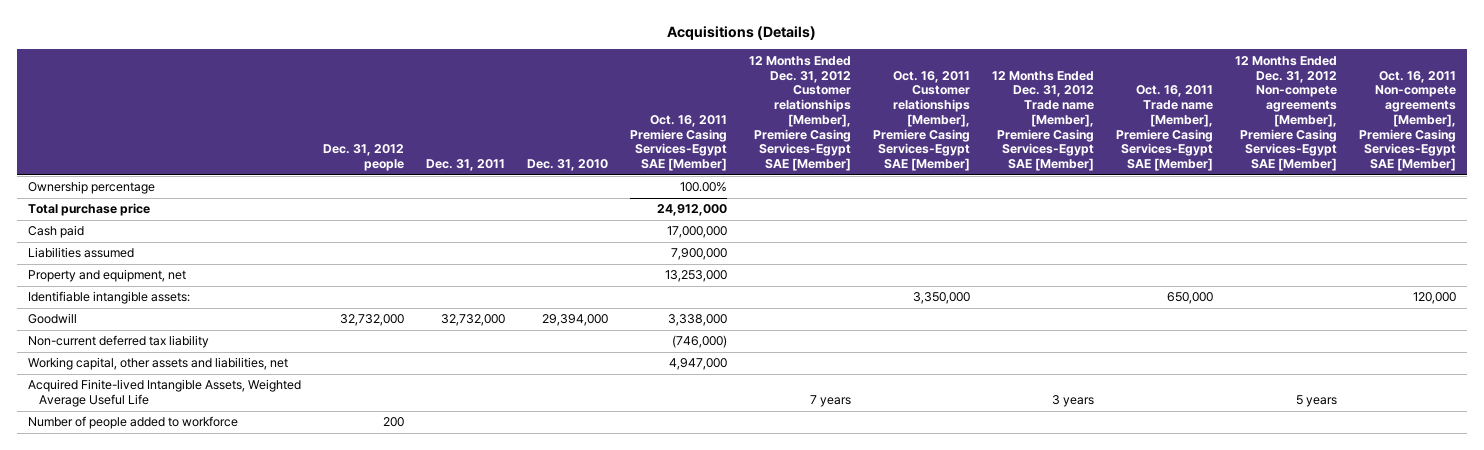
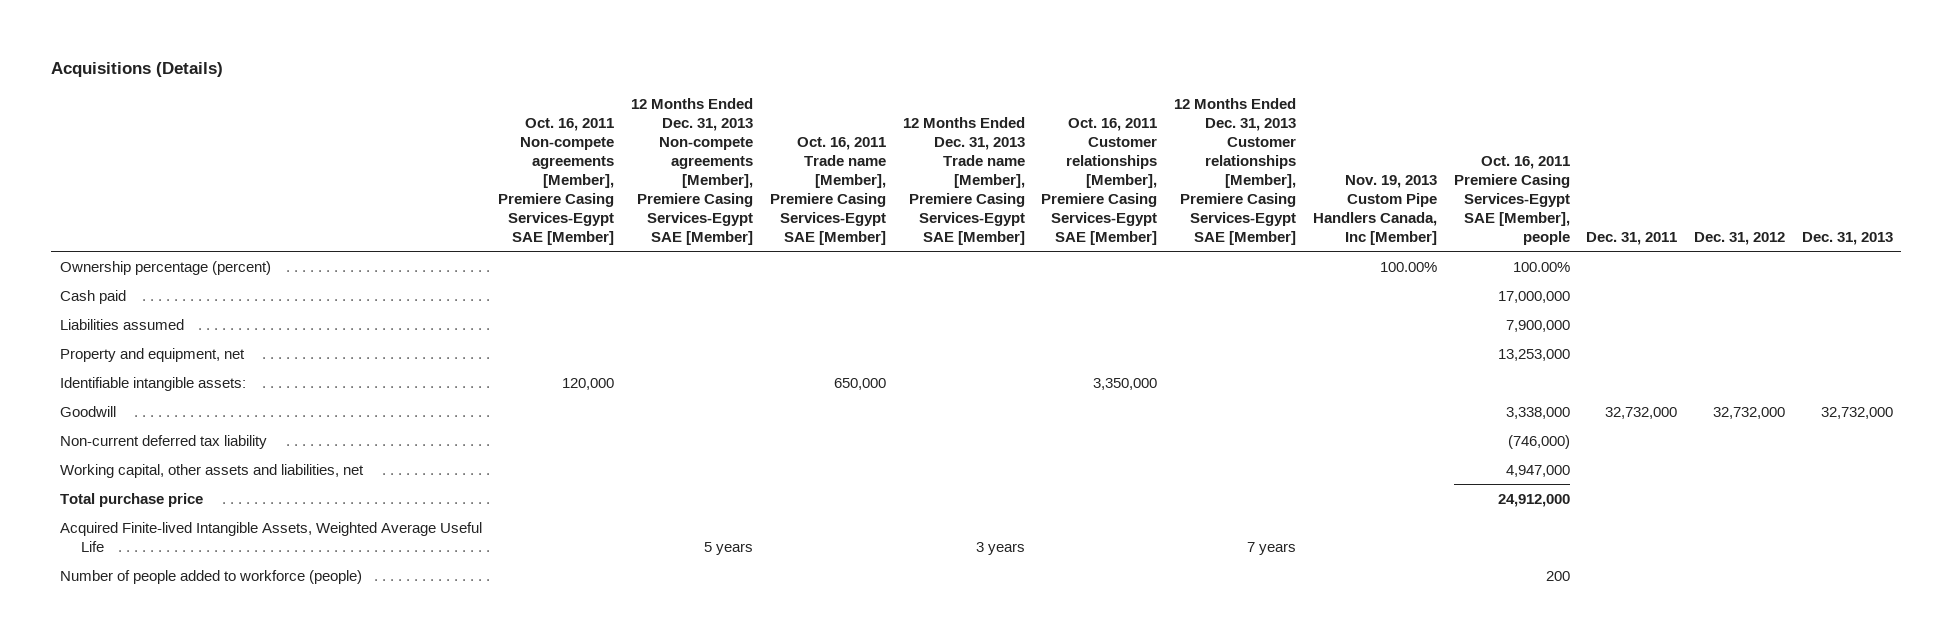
- | Dec. 31, 2012 people | Dec. 31, 2011 | Dec. 31, 2010 | Oct. 16, 2011 Premiere Casing Services-Egypt SAE [Member] | 12 Months Ended Dec. 31, 2012 Customer relationships [Member], Premiere Casing Services-Egypt SAE [Member] | Oct. 16, 2011 Customer relationships [Member], Premiere Casing Services-Egypt SAE [Member] | 12 Months Ended Dec. 31, 2012 Trade name [Member], Premiere Casing Services-Egypt SAE [Member] | Oct. 16, 2011 Trade name [Member], Premiere Casing Services-Egypt SAE [Member] | 12 Months Ended Dec. 31, 2012 Non-compete agreements [Member], Premiere Casing Services-Egypt SAE [Member] | Oct. 16, 2011 Non-compete agreements [Member], Premiere Casing Services-Egypt SAE [Member]
+ | Oct. 16, 2011 Non-compete agreements [Member], Premiere Casing Services-Egypt SAE [Member] | 12 Months Ended Dec. 31, 2013 Non-compete agreements [Member], Premiere Casing Services-Egypt SAE [Member] | Oct. 16, 2011 Trade name [Member], Premiere Casing Services-Egypt SAE [Member] | 12 Months Ended Dec. 31, 2013 Trade name [Member], Premiere Casing Services-Egypt SAE [Member] | Oct. 16, 2011 Customer relationships [Member], Premiere Casing Services-Egypt SAE [Member] | 12 Months Ended Dec. 31, 2013 Customer relationships [Member], Premiere Casing Services-Egypt SAE [Member] | Nov. 19, 2013 Custom Pipe Handlers Canada, Inc [Member] | Oct. 16, 2011 Premiere Casing Services-Egypt SAE [Member], people | Dec. 31, 2011 | Dec. 31, 2012 | Dec. 31, 2013
- Ownership percentage | | | | 100.00% | | | | | |
+ Ownership percentage (percent) | | | | | | | 100.00% | 100.00% | | |
moved down: Total purchase price | | | | | | | | 24,912,000 | | |
- Number of people added to workforce | 200 | | | | | | | | |
+ Number of people added to workforce (people) | | | | | | | | 200 | | |

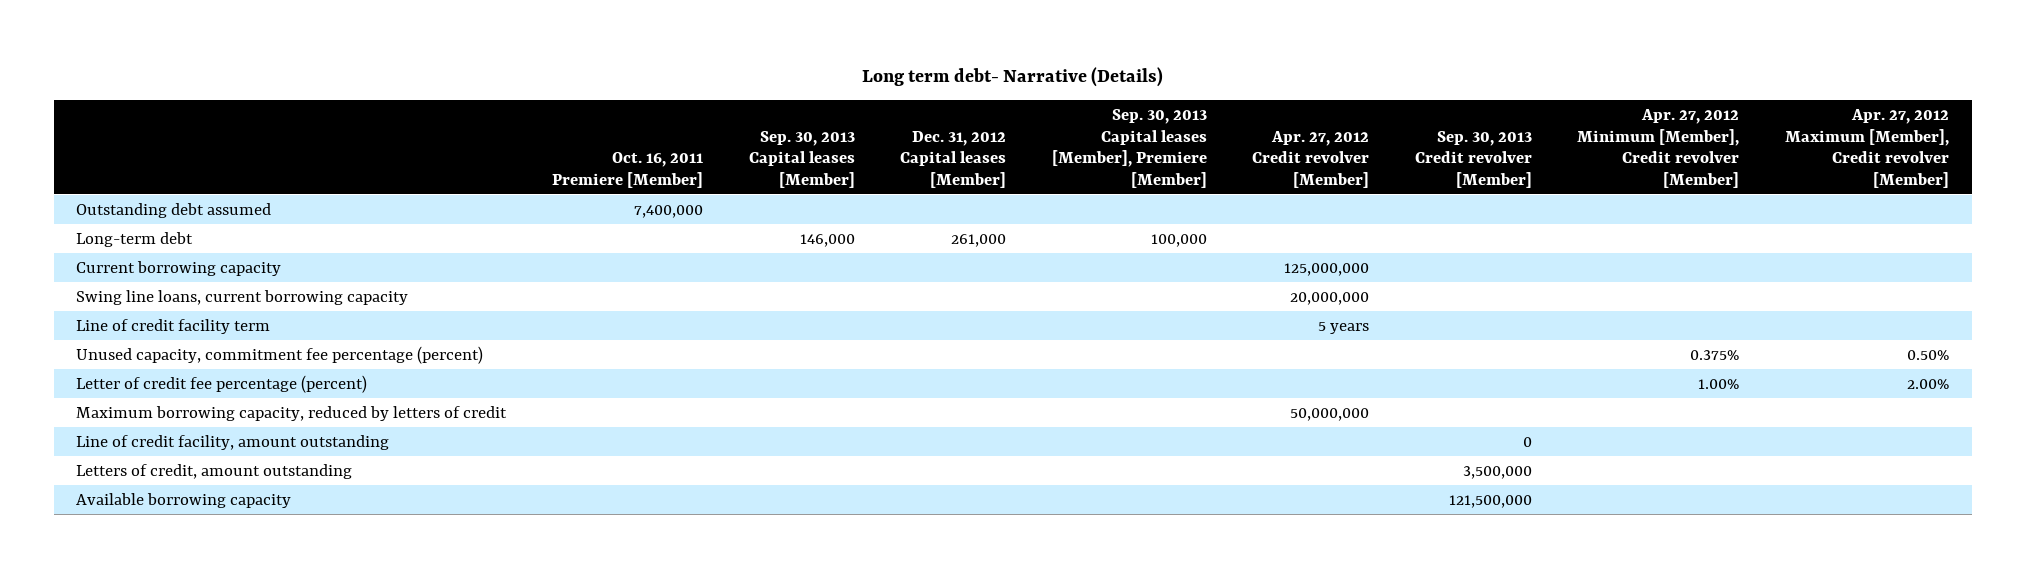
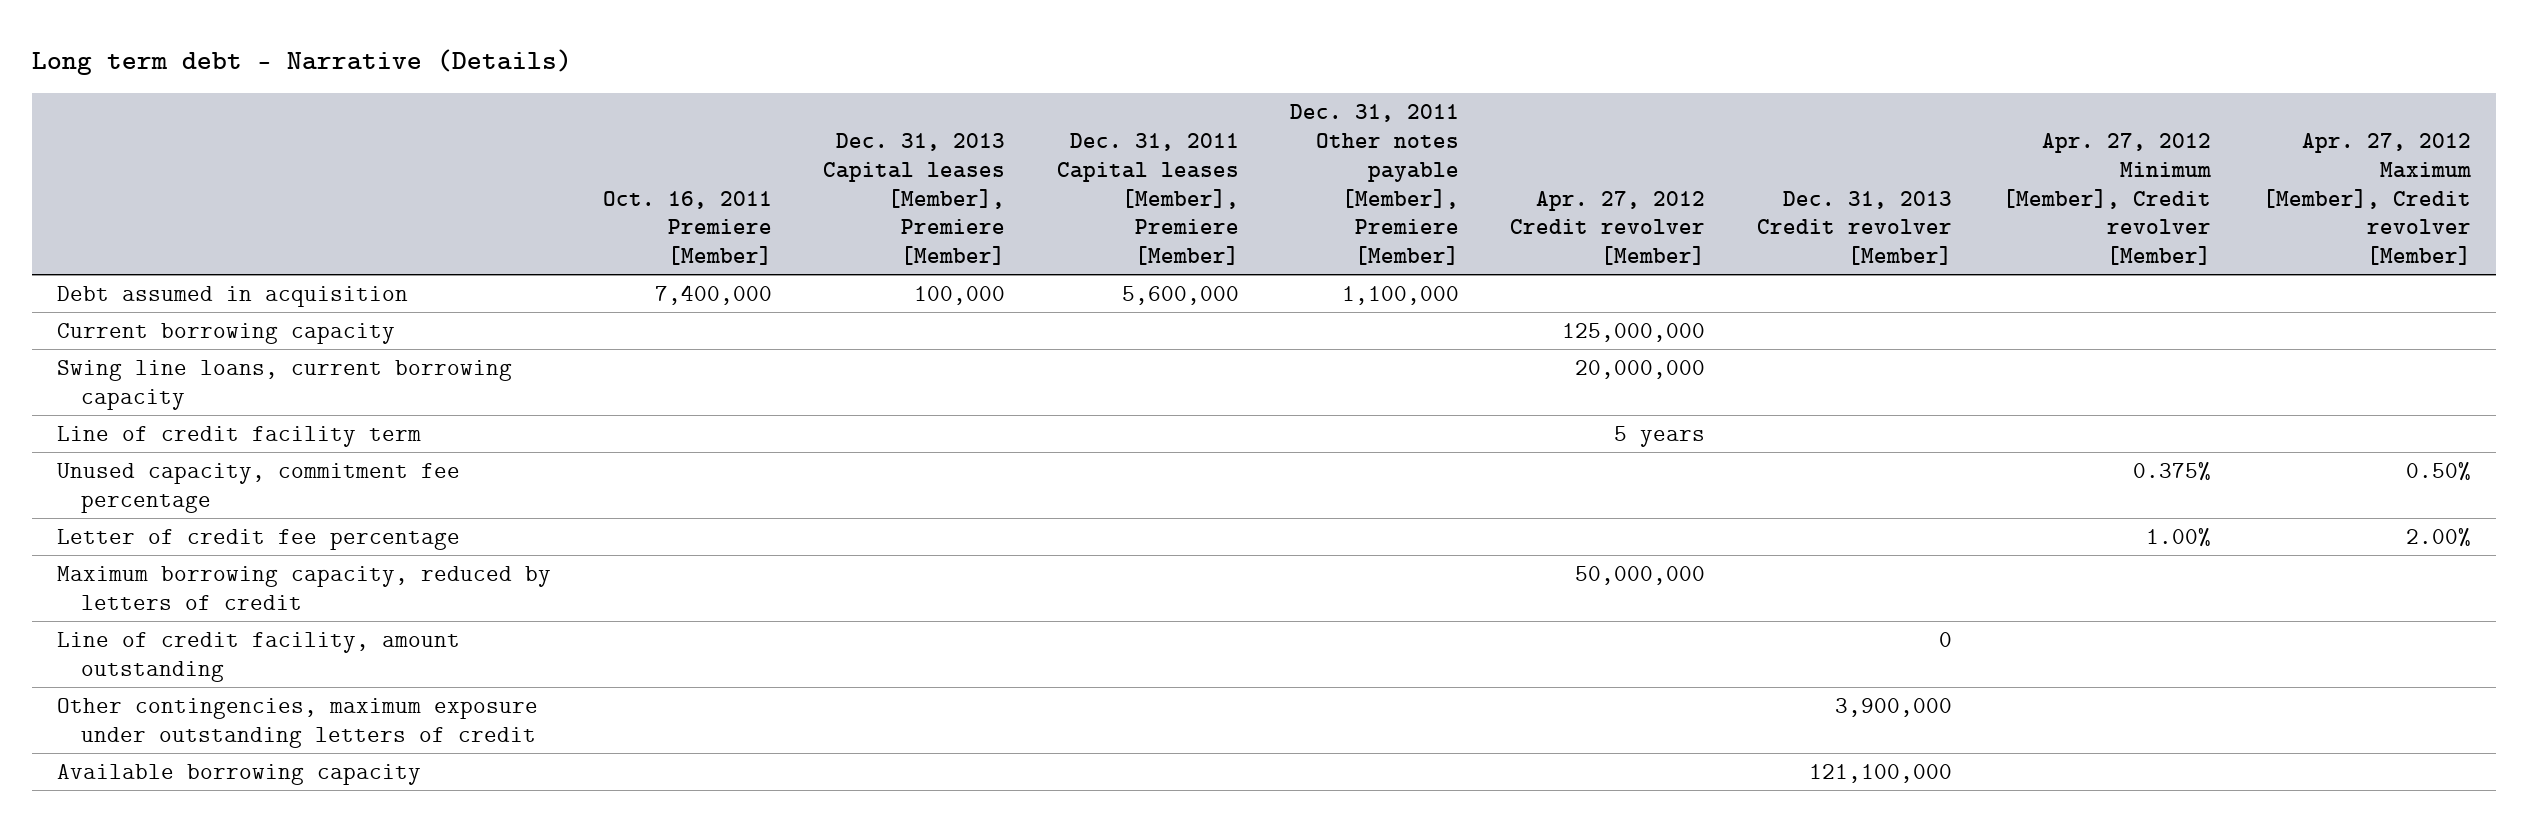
- Long term debt- Narrative (Details)
+ Long term debt - Narrative (Details)
- | Oct. 16, 2011 Premiere [Member] | Sep. 30, 2013 Capital leases [Member] | Dec. 31, 2012 Capital leases [Member] | Sep. 30, 2013 Capital leases [Member], Premiere [Member] | Apr. 27, 2012 Credit revolver [Member] | Sep. 30, 2013 Credit revolver [Member] | Apr. 27, 2012 Minimum [Member], Credit revolver [Member] | Apr. 27, 2012 Maximum [Member], Credit revolver [Member]
+ | Oct. 16, 2011 Premiere [Member] | Dec. 31, 2013 Capital leases [Member], Premiere [Member] | Dec. 31, 2011 Capital leases [Member], Premiere [Member] | Dec. 31, 2011 Other notes payable [Member], Premiere [Member] | Apr. 27, 2012 Credit revolver [Member] | Dec. 31, 2013 Credit revolver [Member] | Apr. 27, 2012 Minimum [Member], Credit revolver [Member] | Apr. 27, 2012 Maximum [Member], Credit revolver [Member]
- Outstanding debt assumed | 7,400,000 | | | | | | |
- Long-term debt | | 146,000 | 261,000 | 100,000 | | | |
+ Debt assumed in acquisition | 7,400,000 | 100,000 | 5,600,000 | 1,100,000 | | | |
- Unused capacity, commitment fee percentage (percent) | | | | | | | 0.375% | 0.50%
- Letter of credit fee percentage (percent) | | | | | | | 1.00% | 2.00%
+ Unused capacity, commitment fee percentage | | | | | | | 0.375% | 0.50%
+ Letter of credit fee percentage | | | | | | | 1.00% | 2.00%
- Letters of credit, amount outstanding | | | | | | 3,500,000 | |
+ Other contingencies, maximum exposure under outstanding letters of credit | | | | | | 3,900,000 | |

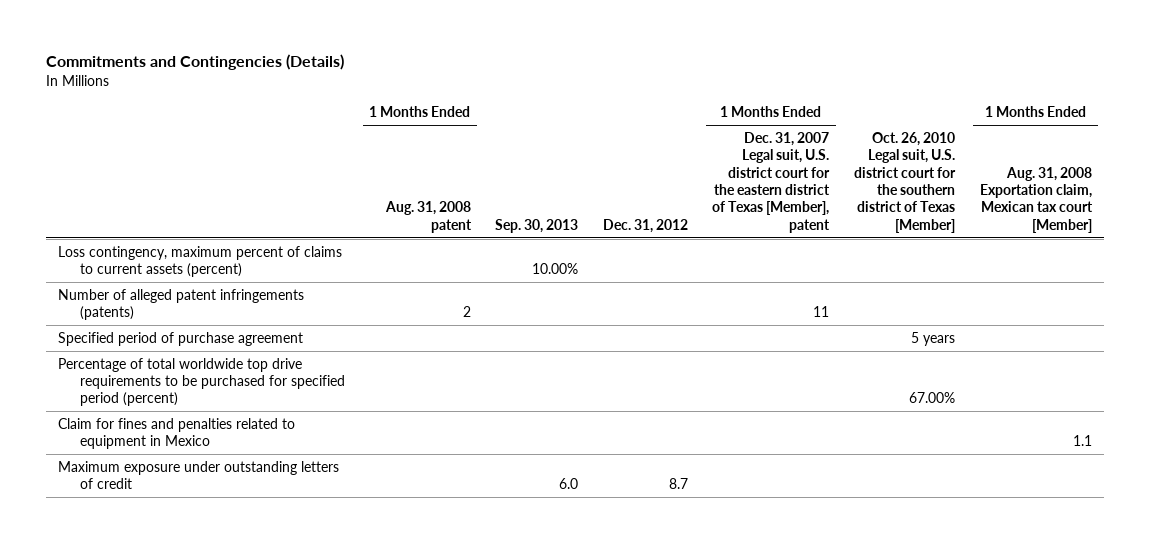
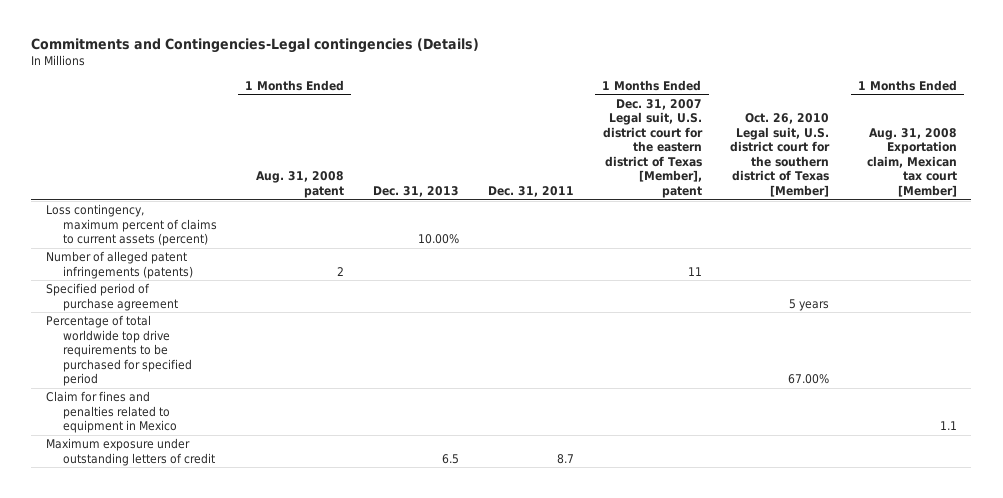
- Commitments and Contingencies (Details)
+ Commitments and Contingencies-Legal contingencies (Details)
- | 1 Months Ended Aug. 31, 2008 patent | Sep. 30, 2013 | Dec. 31, 2012 | 1 Months Ended Dec. 31, 2007 Legal suit, U.S. district court for the eastern district of Texas [Member], patent | Oct. 26, 2010 Legal suit, U.S. district court for the southern district of Texas [Member] | 1 Months Ended Aug. 31, 2008 Exportation claim, Mexican tax court [Member]
+ | 1 Months Ended Aug. 31, 2008 patent | Dec. 31, 2013 | Dec. 31, 2011 | 1 Months Ended Dec. 31, 2007 Legal suit, U.S. district court for the eastern district of Texas [Member], patent | Oct. 26, 2010 Legal suit, U.S. district court for the southern district of Texas [Member] | 1 Months Ended Aug. 31, 2008 Exportation claim, Mexican tax court [Member]
- Percentage of total worldwide top drive requirements to be purchased for specified period (percent) | | | | | 67.00% |
+ Percentage of total worldwide top drive requirements to be purchased for specified period | | | | | 67.00% |

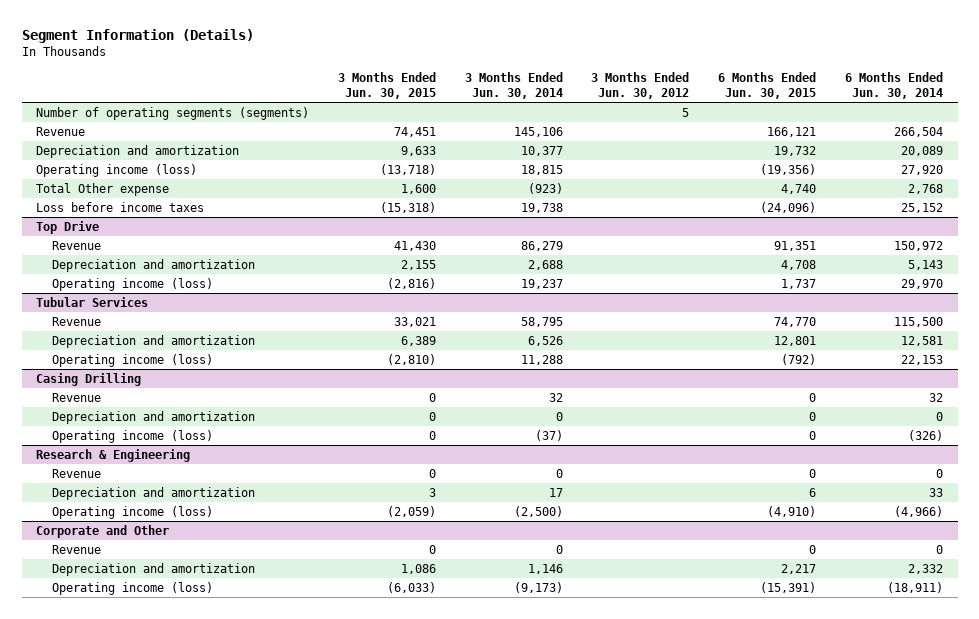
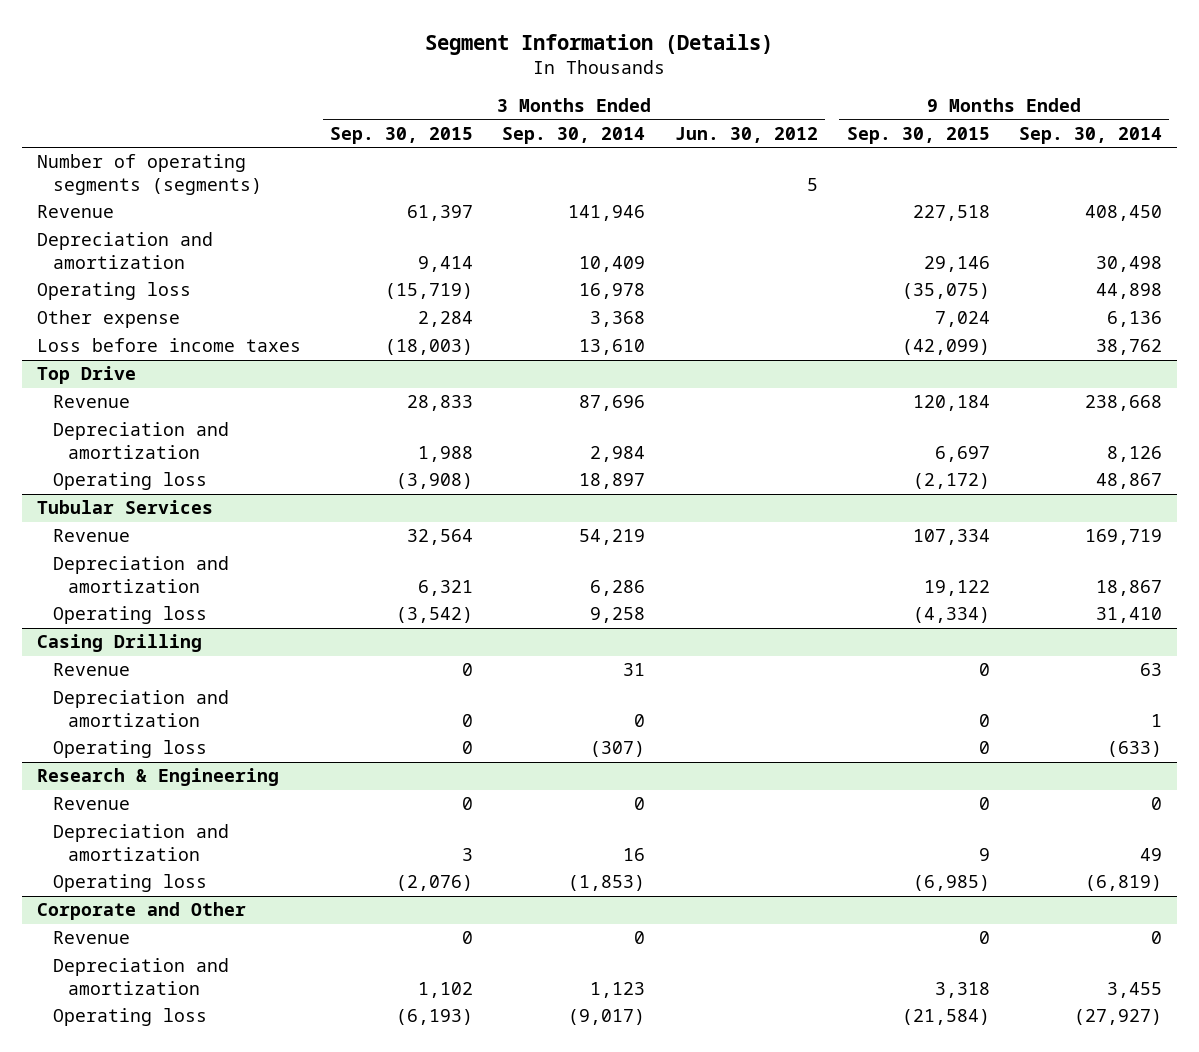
- | 3 Months Ended Jun. 30, 2015 | 3 Months Ended Jun. 30, 2014 | 3 Months Ended Jun. 30, 2012 | 6 Months Ended Jun. 30, 2015 | 6 Months Ended Jun. 30, 2014
+ | 3 Months Ended Sep. 30, 2015 | 3 Months Ended Sep. 30, 2014 | 3 Months Ended Jun. 30, 2012 | 9 Months Ended Sep. 30, 2015 | 9 Months Ended Sep. 30, 2014
- Operating income (loss) | (13,718) | 18,815 | | (19,356) | 27,920
- Total Other expense | 1,600 | (923) | | 4,740 | 2,768
+ Operating loss | (15,719) | 16,978 | | (35,075) | 44,898
+ Other expense | 2,284 | 3,368 | | 7,024 | 6,136
@ Top Drive
- Operating income (loss) | (2,816) | 19,237 | | 1,737 | 29,970
+ Operating loss | (3,908) | 18,897 | | (2,172) | 48,867
@ Tubular Services
- Operating income (loss) | (2,810) | 11,288 | | (792) | 22,153
+ Operating loss | (3,542) | 9,258 | | (4,334) | 31,410
@ Casing Drilling
- Operating income (loss) | 0 | (37) | | 0 | (326)
+ Operating loss | 0 | (307) | | 0 | (633)
@ Research & Engineering
- Operating income (loss) | (2,059) | (2,500) | | (4,910) | (4,966)
+ Operating loss | (2,076) | (1,853) | | (6,985) | (6,819)
@ Corporate and Other
- Operating income (loss) | (6,033) | (9,173) | | (15,391) | (18,911)
+ Operating loss | (6,193) | (9,017) | | (21,584) | (27,927)

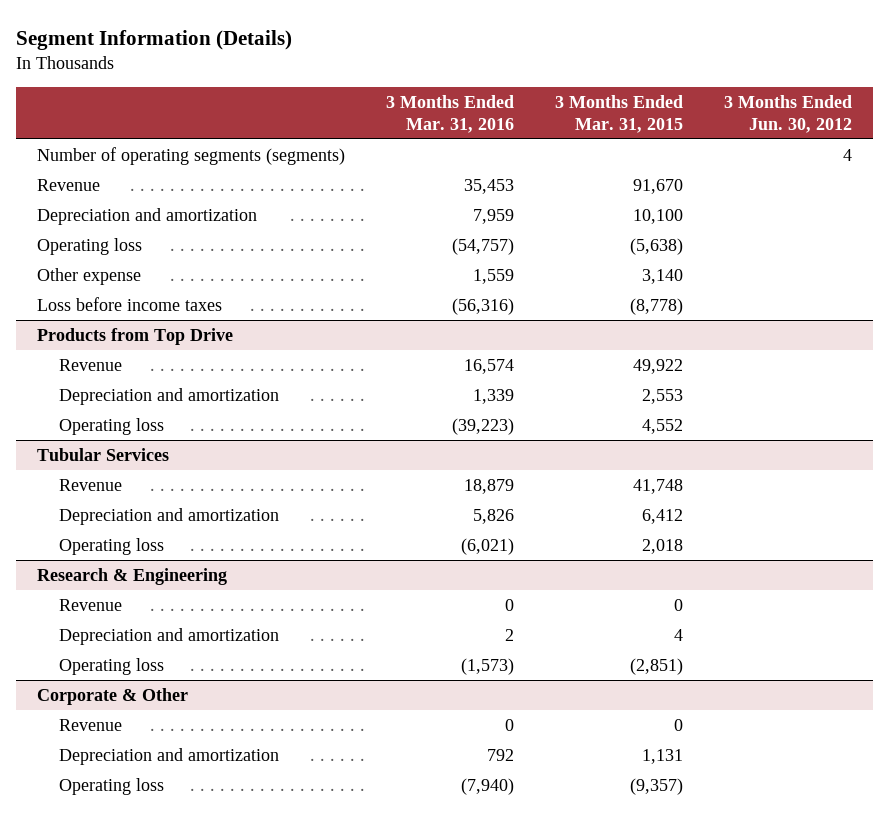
- | 3 Months Ended Sep. 30, 2015 | 3 Months Ended Sep. 30, 2014 | 3 Months Ended Jun. 30, 2012 | 9 Months Ended Sep. 30, 2015 | 9 Months Ended Sep. 30, 2014
+ | 3 Months Ended Mar. 31, 2016 | 3 Months Ended Mar. 31, 2015 | 3 Months Ended Jun. 30, 2012
- Number of operating segments (segments) | | | 5 | |
+ Number of operating segments (segments) | | | 4
- Top Drive
+ Products from Top Drive
- Casing Drilling
- Revenue | 0 | 31 | | 0 | 63
- Depreciation and amortization | 0 | 0 | | 0 | 1
- Operating loss | 0 | (307) | | 0 | (633)
- Corporate and Other
+ Corporate & Other

